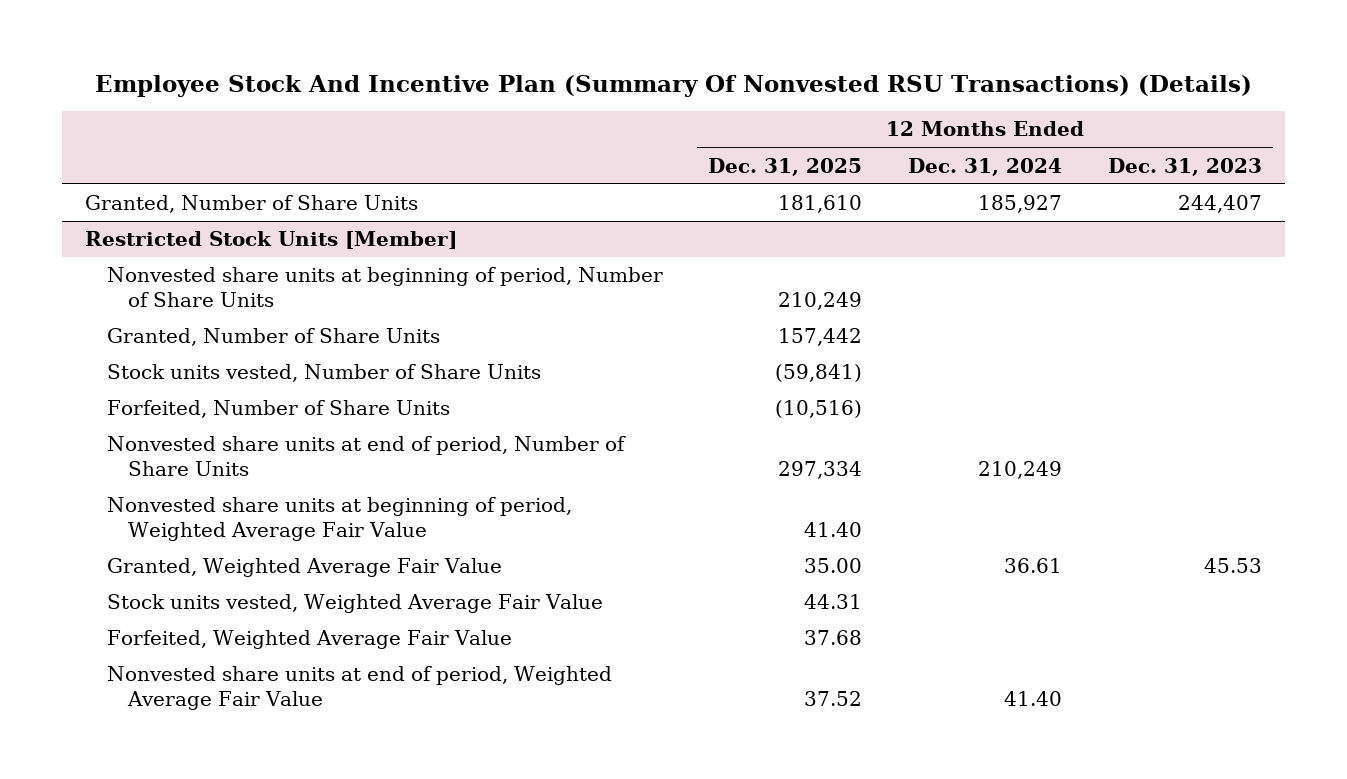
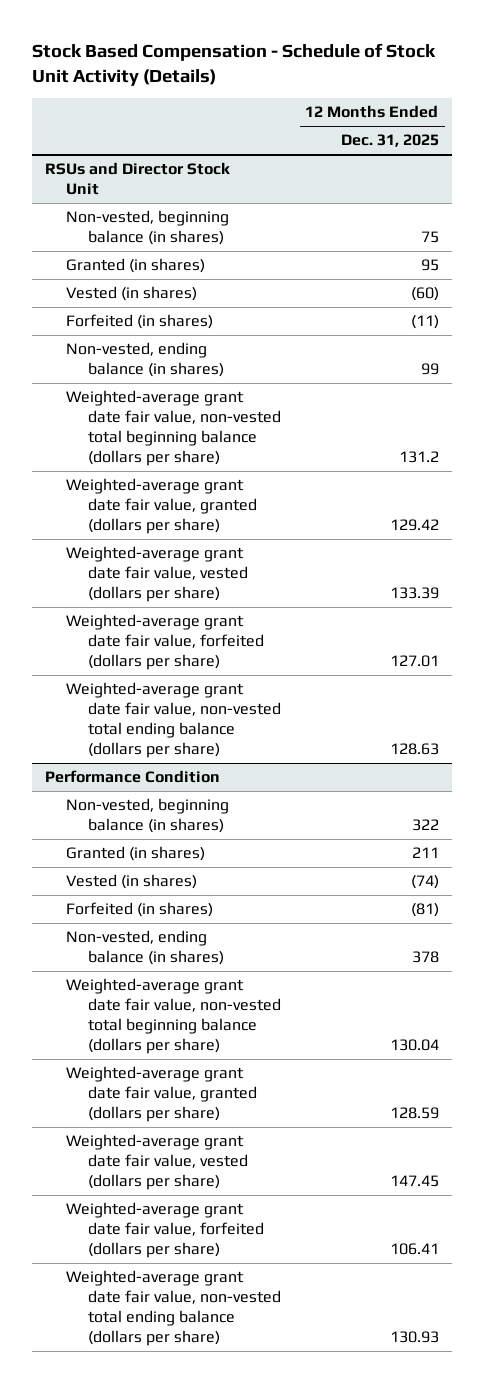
- Employee Stock And Incentive Plan (Summary Of Nonvested RSU Transactions) (Details)
+ Stock Based Compensation - Schedule of Stock Unit Activity (Details)
- | 12 Months Ended Dec. 31, 2025 | 12 Months Ended Dec. 31, 2024 | 12 Months Ended Dec. 31, 2023
+ | 12 Months Ended Dec. 31, 2025
- Granted, Number of Share Units | 181,610 | 185,927 | 244,407
- Restricted Stock Units [Member]
- Nonvested share units at beginning of period, Number of Share Units | 210,249 | |
- Granted, Number of Share Units | 157,442 | |
- Stock units vested, Number of Share Units | (59,841) | |
- Forfeited, Number of Share Units | (10,516) | |
- Nonvested share units at end of period, Number of Share Units | 297,334 | 210,249 |
- Nonvested share units at beginning of period, Weighted Average Fair Value | 41.40 | |
- Granted, Weighted Average Fair Value | 35.00 | 36.61 | 45.53
- Stock units vested, Weighted Average Fair Value | 44.31 | |
- Forfeited, Weighted Average Fair Value | 37.68 | |
- Nonvested share units at end of period, Weighted Average Fair Value | 37.52 | 41.40 |
+ RSUs and Director Stock Unit
+ Non-vested, beginning balance (in shares) | 75
+ Granted (in shares) | 95
+ Vested (in shares) | (60)
+ Forfeited (in shares) | (11)
+ Non-vested, ending balance (in shares) | 99
+ Weighted-average grant date fair value, non-vested total beginning balance (dollars per share) | 131.2
+ Weighted-average grant date fair value, granted (dollars per share) | 129.42
+ Weighted-average grant date fair value, vested (dollars per share) | 133.39
+ Weighted-average grant date fair value, forfeited (dollars per share) | 127.01
+ Weighted-average grant date fair value, non-vested total ending balance (dollars per share) | 128.63
+ Performance Condition
+ Non-vested, beginning balance (in shares) | 322
+ Granted (in shares) | 211
+ Vested (in shares) | (74)
+ Forfeited (in shares) | (81)
+ Non-vested, ending balance (in shares) | 378
+ Weighted-average grant date fair value, non-vested total beginning balance (dollars per share) | 130.04
+ Weighted-average grant date fair value, granted (dollars per share) | 128.59
+ Weighted-average grant date fair value, vested (dollars per share) | 147.45
+ Weighted-average grant date fair value, forfeited (dollars per share) | 106.41
+ Weighted-average grant date fair value, non-vested total ending balance (dollars per share) | 130.93

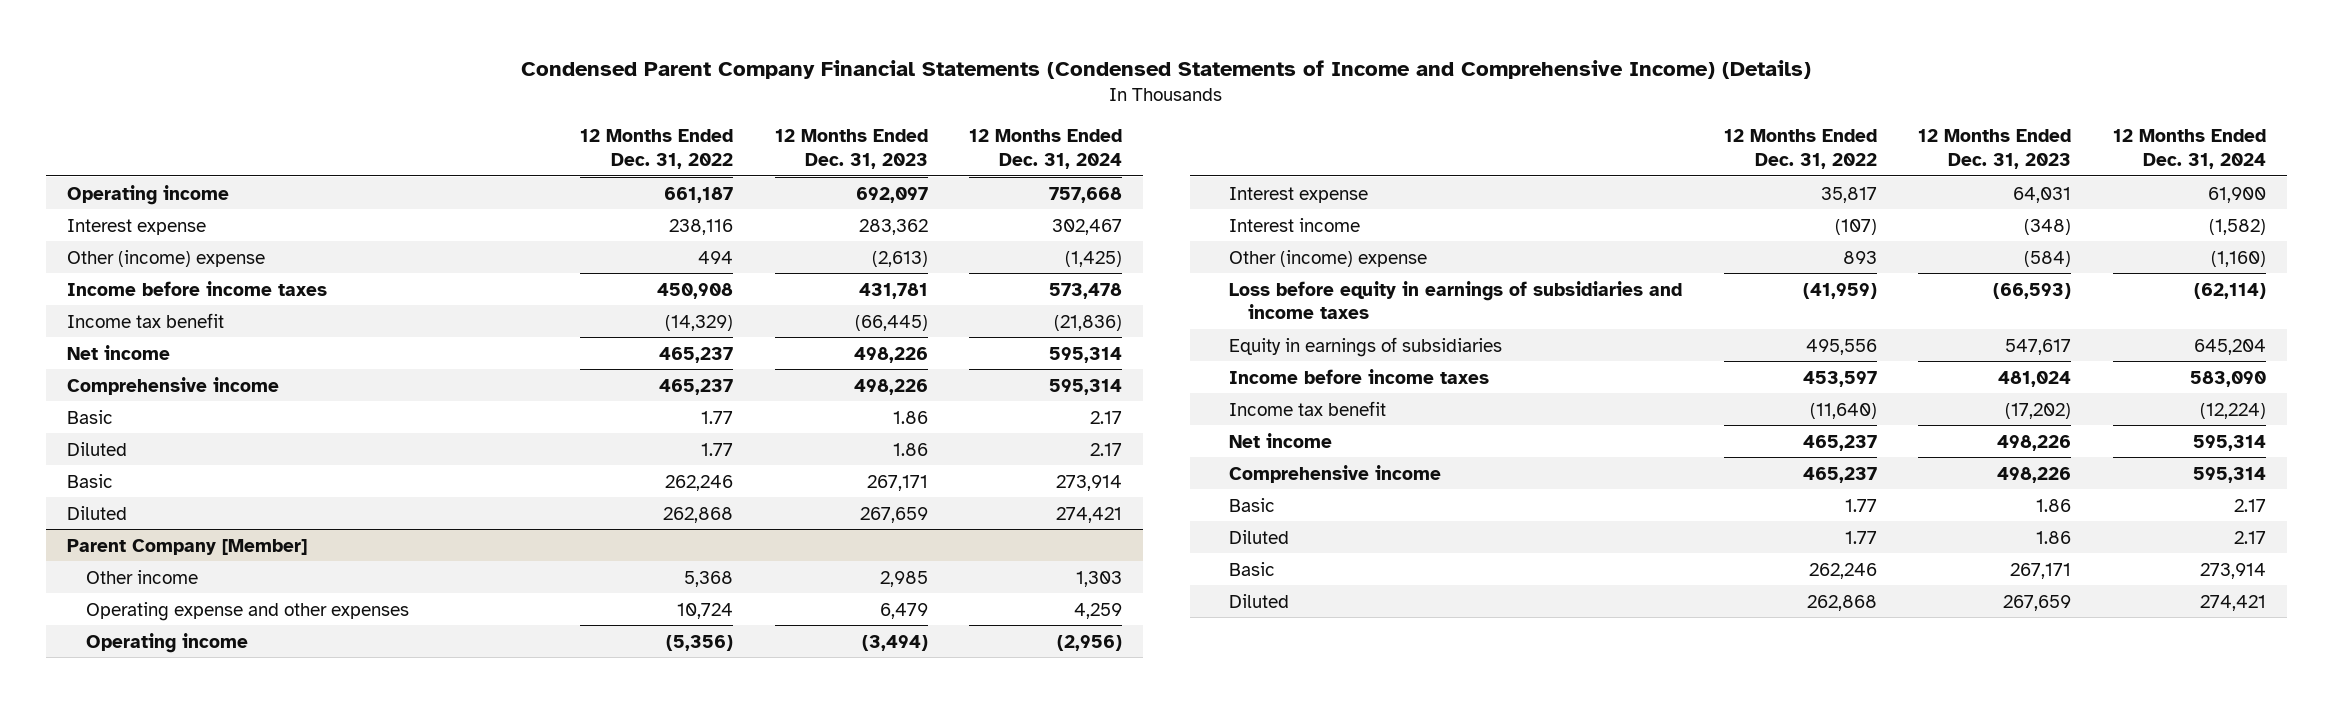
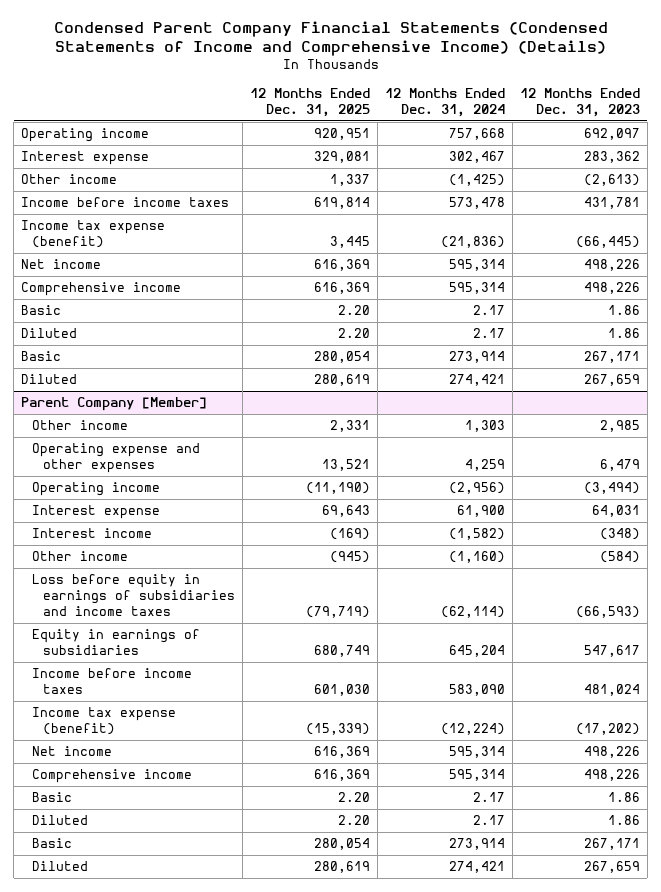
- | 12 Months Ended Dec. 31, 2022 | 12 Months Ended Dec. 31, 2023 | 12 Months Ended Dec. 31, 2024
+ | 12 Months Ended Dec. 31, 2025 | 12 Months Ended Dec. 31, 2024 | 12 Months Ended Dec. 31, 2023
- Other (income) expense | 494 | (2,613) | (1,425)
+ Other income | 1,337 | (1,425) | (2,613)
- Income tax benefit | (14,329) | (66,445) | (21,836)
+ Income tax expense (benefit) | 3,445 | (21,836) | (66,445)
@ Parent Company [Member]
- Other (income) expense | 893 | (584) | (1,160)
+ Other income | (945) | (1,160) | (584)
- Income tax benefit | (11,640) | (17,202) | (12,224)
+ Income tax expense (benefit) | (15,339) | (12,224) | (17,202)

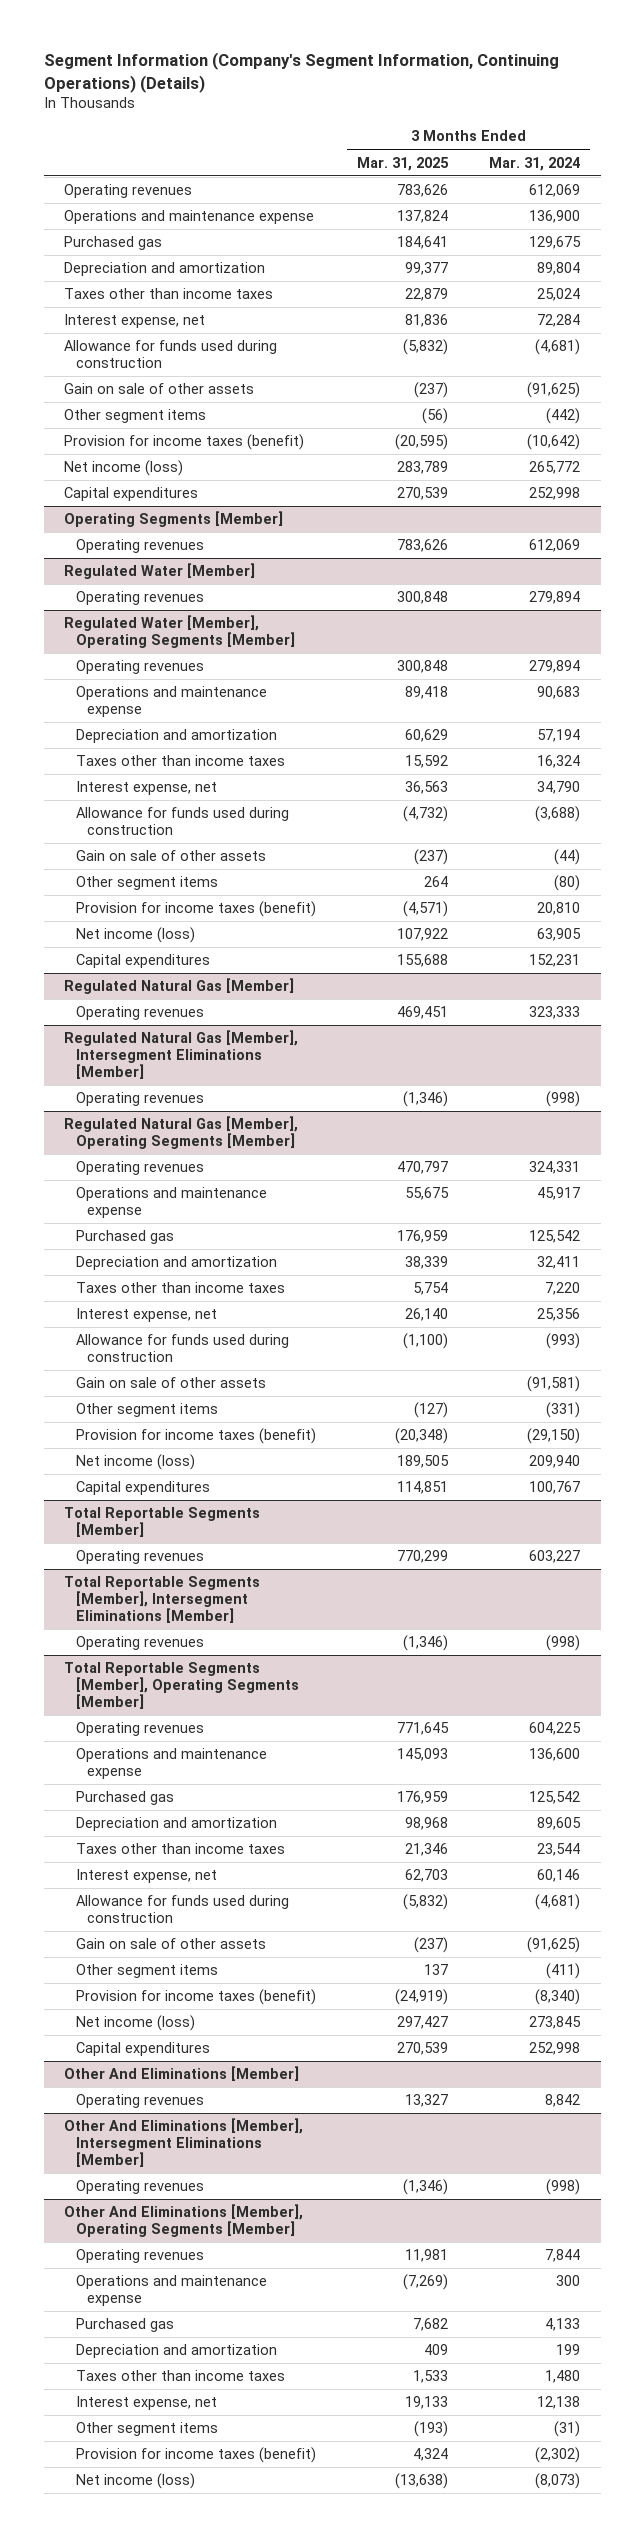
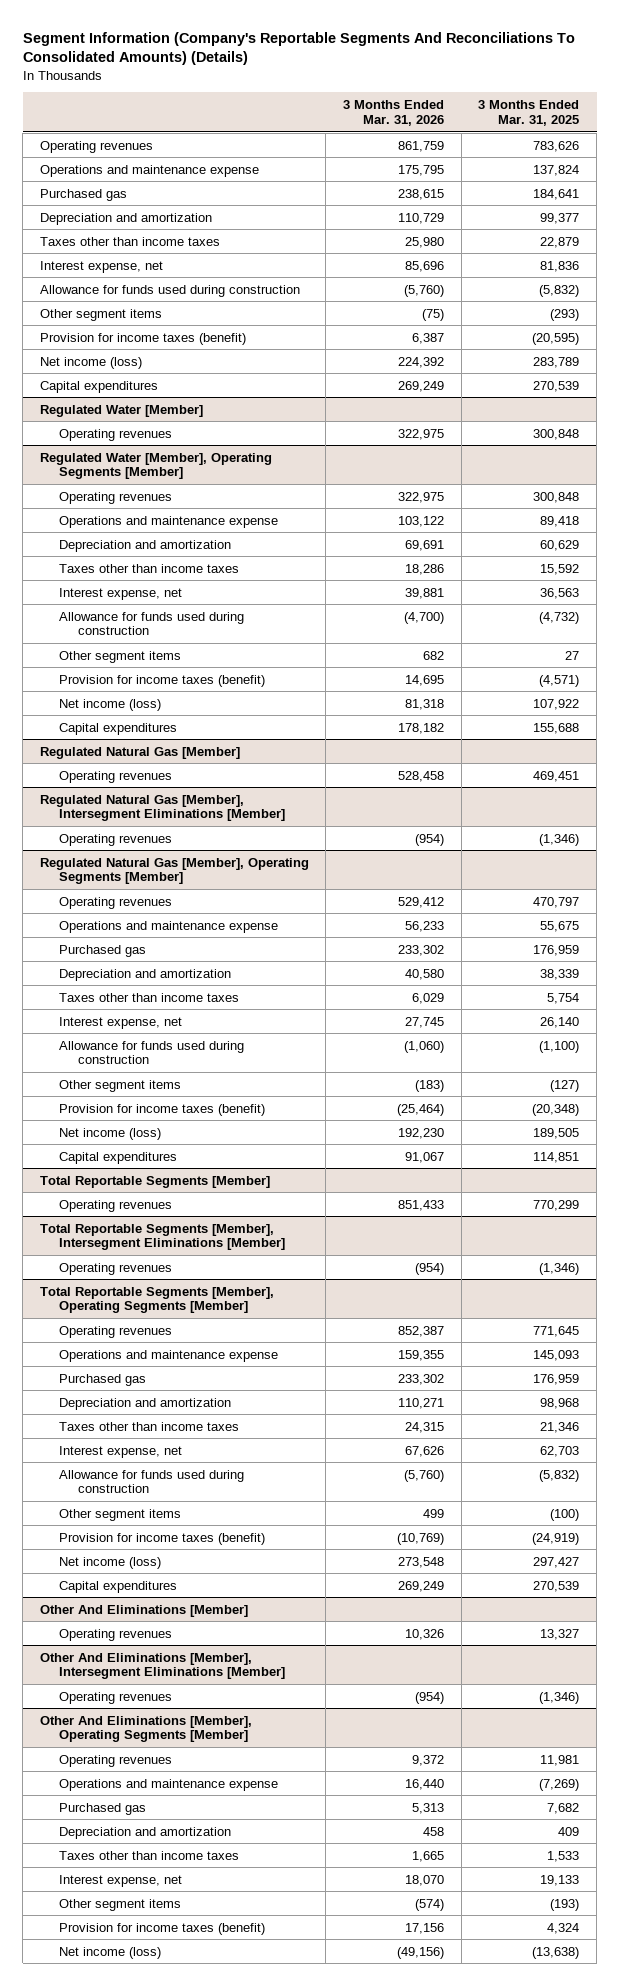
- Segment Information (Company's Segment Information, Continuing Operations) (Details)
+ Segment Information (Company's Reportable Segments And Reconciliations To Consolidated Amounts) (Details)
- | 3 Months Ended Mar. 31, 2025 | 3 Months Ended Mar. 31, 2024
+ | 3 Months Ended Mar. 31, 2026 | 3 Months Ended Mar. 31, 2025
- Gain on sale of other assets | (237) | (91,625)
- Other segment items | (56) | (442)
+ Other segment items | (75) | (293)
- Operating Segments [Member]
- Operating revenues | 783,626 | 612,069
@ Regulated Water [Member], Operating Segments [Member]
- Gain on sale of other assets | (237) | (44)
- Other segment items | 264 | (80)
+ Other segment items | 682 | 27
@ Regulated Natural Gas [Member], Operating Segments [Member]
- Gain on sale of other assets | | (91,581)
@ Total Reportable Segments [Member], Operating Segments [Member]
- Gain on sale of other assets | (237) | (91,625)
- Other segment items | 137 | (411)
+ Other segment items | 499 | (100)

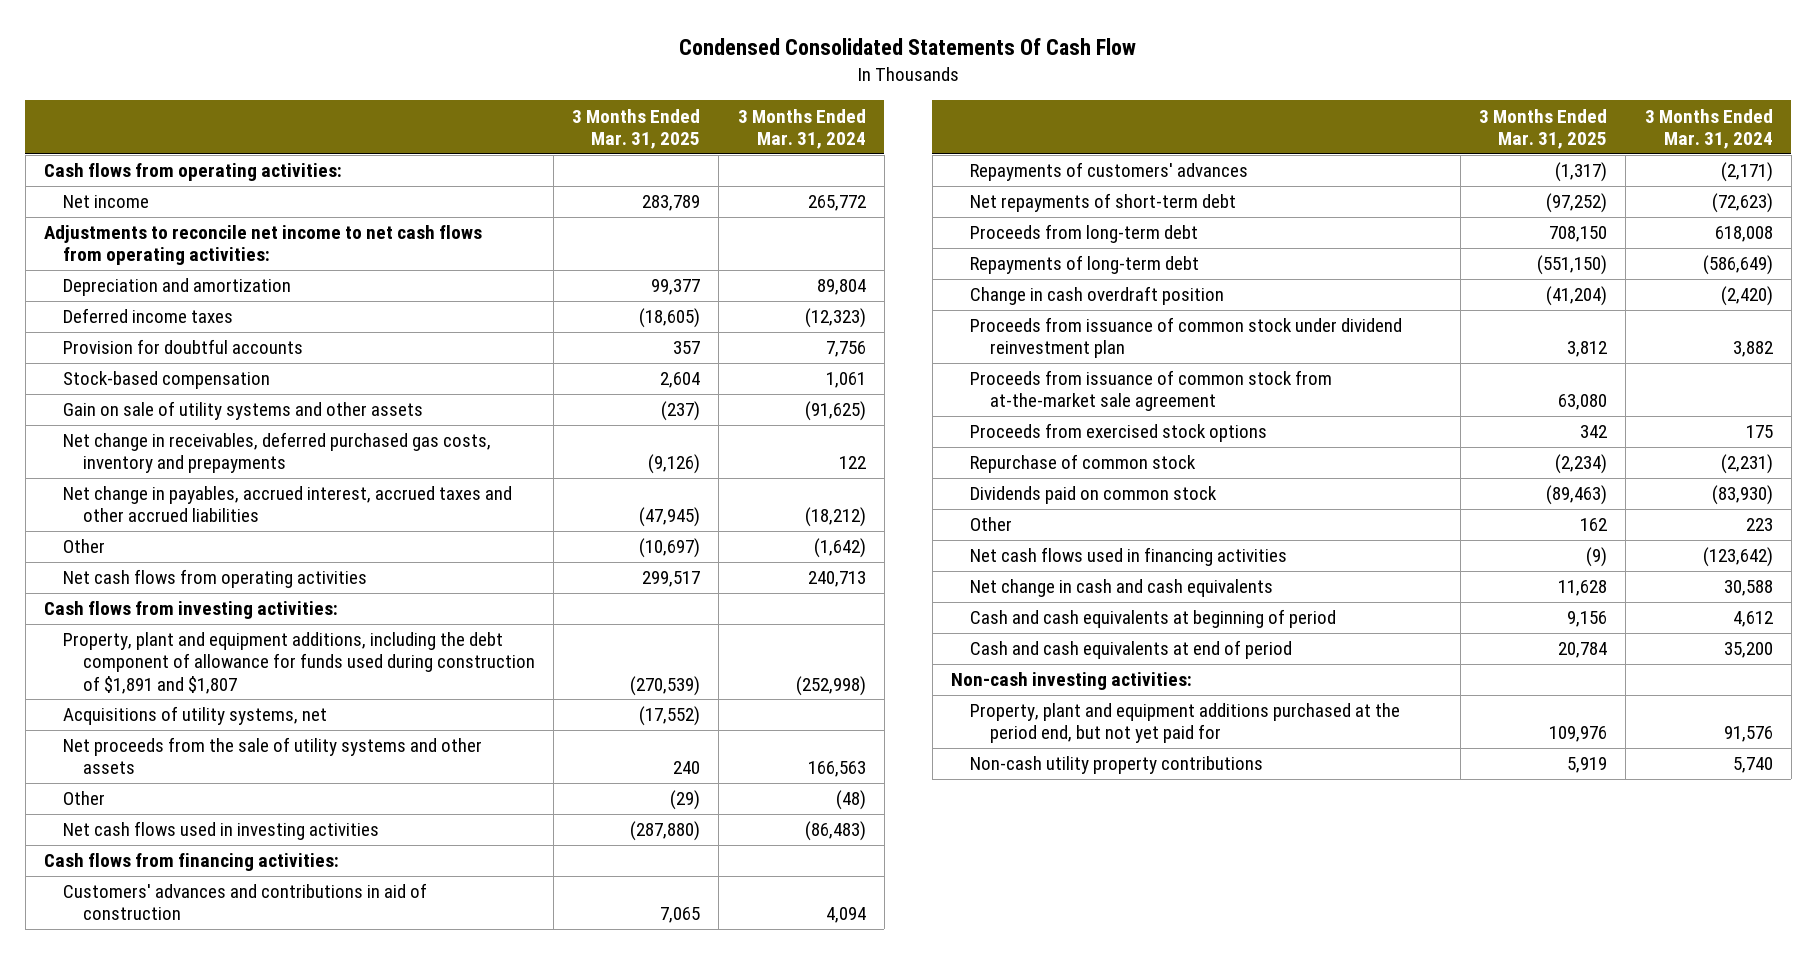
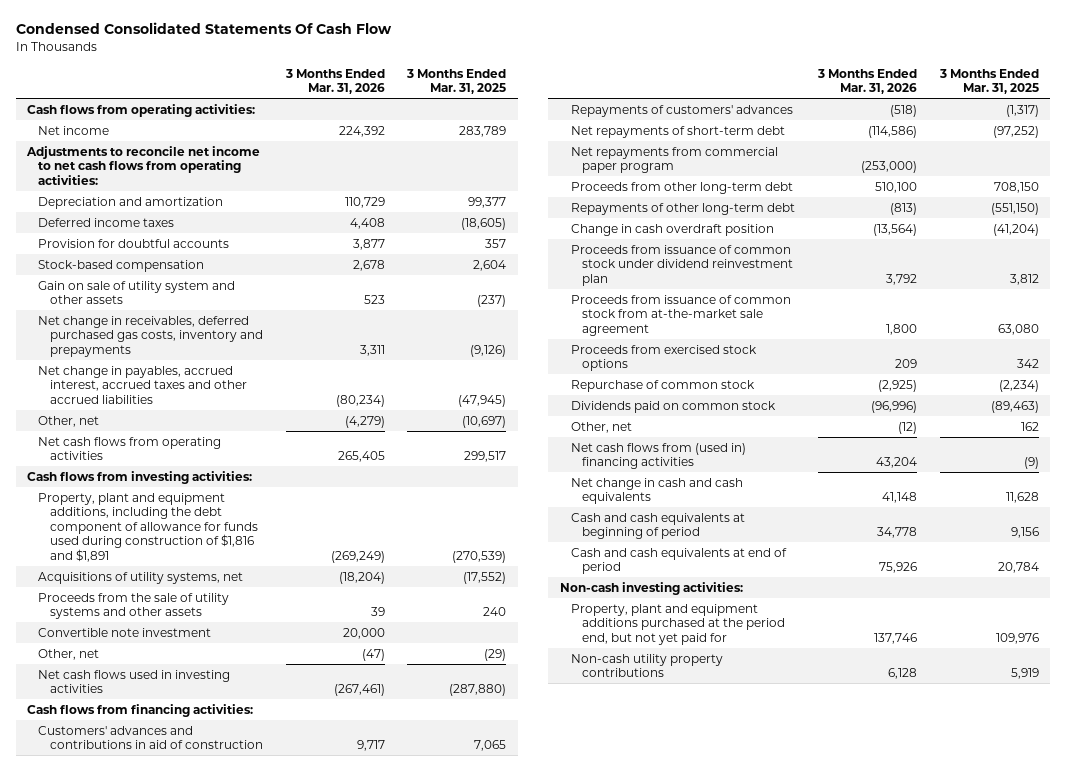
- | 3 Months Ended Mar. 31, 2025 | 3 Months Ended Mar. 31, 2024
+ | 3 Months Ended Mar. 31, 2026 | 3 Months Ended Mar. 31, 2025
- Gain on sale of utility systems and other assets | (237) | (91,625)
+ Gain on sale of utility system and other assets | 523 | (237)
- Other | (10,697) | (1,642)
+ Other, net | (4,279) | (10,697)
- Property, plant and equipment additions, including the debt component of allowance for funds used during construction of $1,891 and $1,807 | (270,539) | (252,998)
+ Property, plant and equipment additions, including the debt component of allowance for funds used during construction of $1,816 and $1,891 | (269,249) | (270,539)
- Net proceeds from the sale of utility systems and other assets | 240 | 166,563
- Other | (29) | (48)
+ Proceeds from the sale of utility systems and other assets | 39 | 240
+ Convertible note investment | 20,000 |
+ Other, net | (47) | (29)
- Proceeds from long-term debt | 708,150 | 618,008
- Repayments of long-term debt | (551,150) | (586,649)
+ Net repayments from commercial paper program | (253,000) |
+ Proceeds from other long-term debt | 510,100 | 708,150
+ Repayments of other long-term debt | (813) | (551,150)
- Other | 162 | 223
- Net cash flows used in financing activities | (9) | (123,642)
+ Other, net | (12) | 162
+ Net cash flows from (used in) financing activities | 43,204 | (9)

